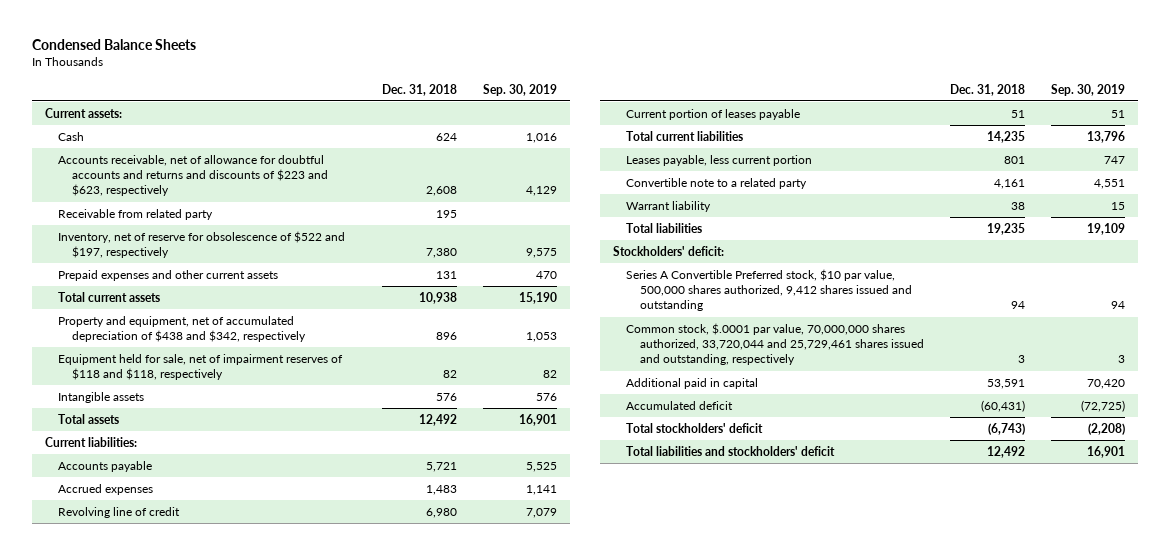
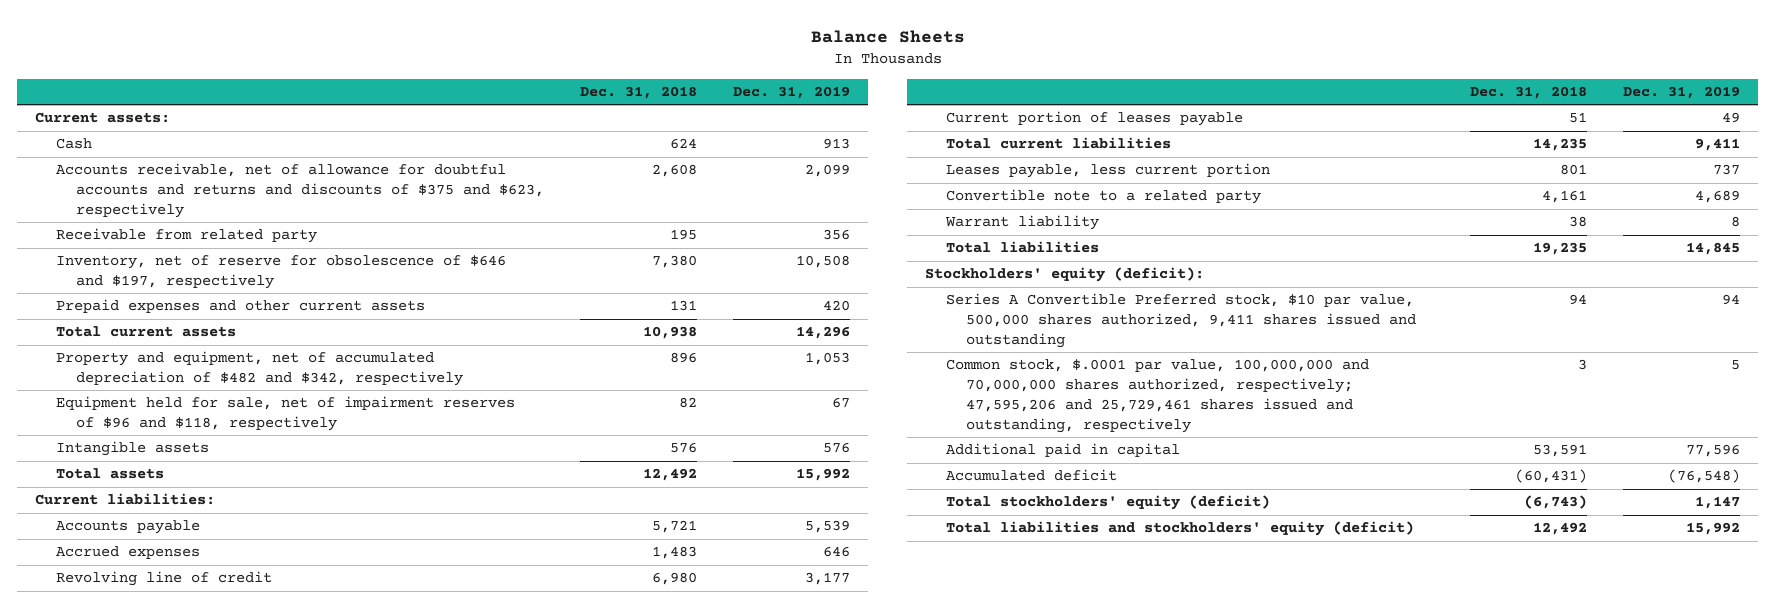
- Condensed Balance Sheets
+ Balance Sheets
- | Dec. 31, 2018 | Sep. 30, 2019
+ | Dec. 31, 2018 | Dec. 31, 2019
- Accounts receivable, net of allowance for doubtful accounts and returns and discounts of $223 and $623, respectively | 2,608 | 4,129
+ Accounts receivable, net of allowance for doubtful accounts and returns and discounts of $375 and $623, respectively | 2,608 | 2,099
- Inventory, net of reserve for obsolescence of $522 and $197, respectively | 7,380 | 9,575
+ Inventory, net of reserve for obsolescence of $646 and $197, respectively | 7,380 | 10,508
- Property and equipment, net of accumulated depreciation of $438 and $342, respectively | 896 | 1,053
- Equipment held for sale, net of impairment reserves of $118 and $118, respectively | 82 | 82
+ Property and equipment, net of accumulated depreciation of $482 and $342, respectively | 896 | 1,053
+ Equipment held for sale, net of impairment reserves of $96 and $118, respectively | 82 | 67
- Stockholders' deficit:
- Series A Convertible Preferred stock, $10 par value, 500,000 shares authorized, 9,412 shares issued and outstanding | 94 | 94
- Common stock, $.0001 par value, 70,000,000 shares authorized, 33,720,044 and 25,729,461 shares issued and outstanding, respectively | 3 | 3
+ Stockholders' equity (deficit):
+ Series A Convertible Preferred stock, $10 par value, 500,000 shares authorized, 9,411 shares issued and outstanding | 94 | 94
+ Common stock, $.0001 par value, 100,000,000 and 70,000,000 shares authorized, respectively; 47,595,206 and 25,729,461 shares issued and outstanding, respectively | 3 | 5
- Total stockholders' deficit | (6,743) | (2,208)
- Total liabilities and stockholders' deficit | 12,492 | 16,901
+ Total stockholders' equity (deficit) | (6,743) | 1,147
+ Total liabilities and stockholders' equity (deficit) | 12,492 | 15,992

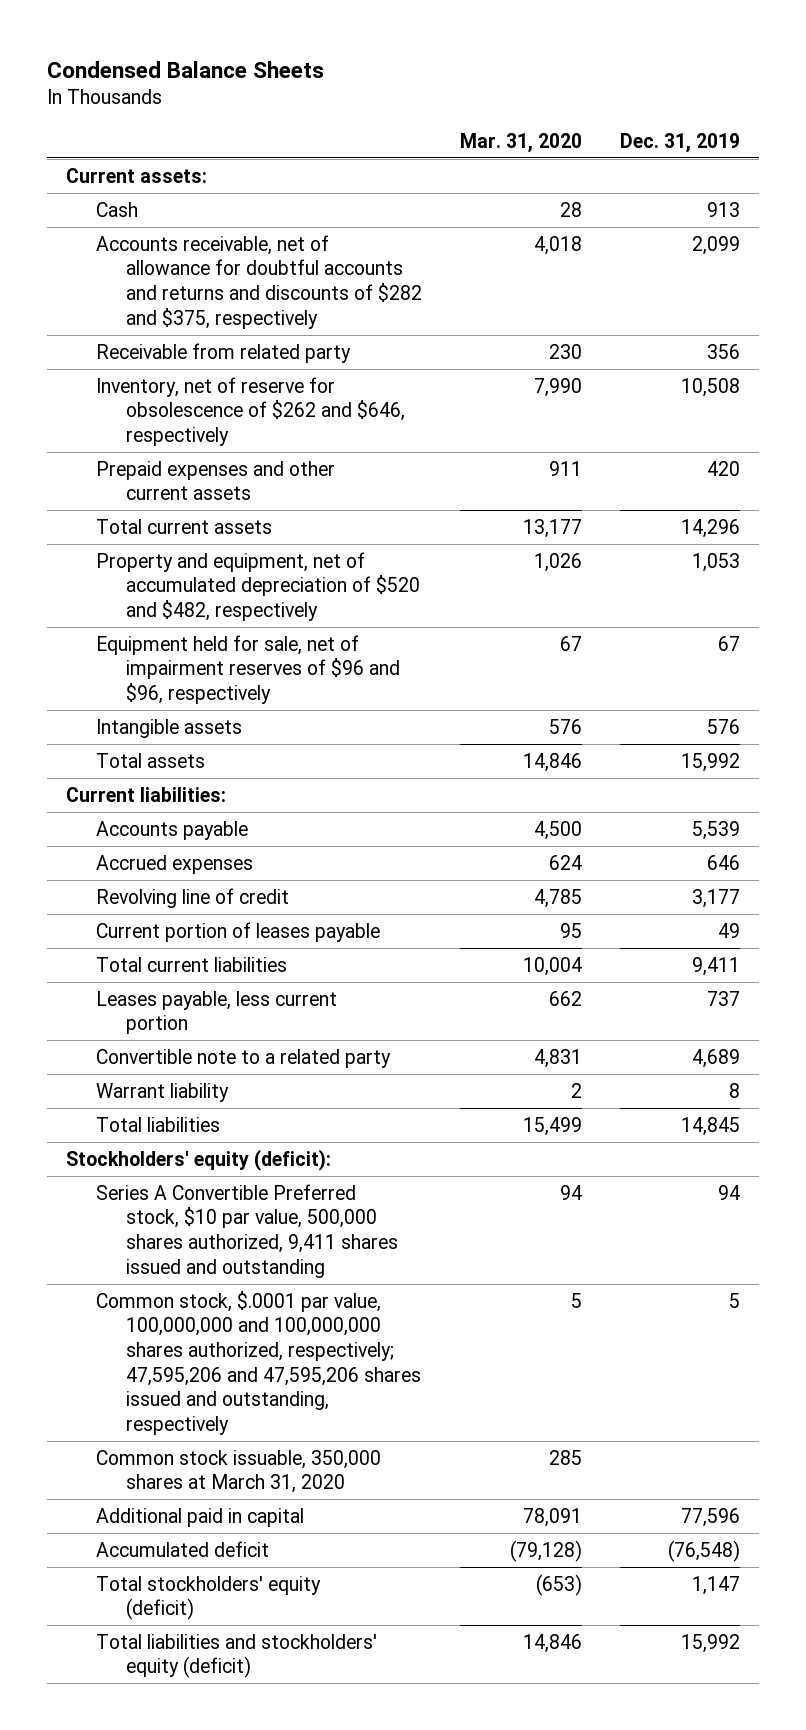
- Balance Sheets
+ Condensed Balance Sheets
- | Dec. 31, 2018 | Dec. 31, 2019
+ | Mar. 31, 2020 | Dec. 31, 2019
- Accounts receivable, net of allowance for doubtful accounts and returns and discounts of $375 and $623, respectively | 2,608 | 2,099
+ Accounts receivable, net of allowance for doubtful accounts and returns and discounts of $282 and $375, respectively | 4,018 | 2,099
- Inventory, net of reserve for obsolescence of $646 and $197, respectively | 7,380 | 10,508
+ Inventory, net of reserve for obsolescence of $262 and $646, respectively | 7,990 | 10,508
- Property and equipment, net of accumulated depreciation of $482 and $342, respectively | 896 | 1,053
- Equipment held for sale, net of impairment reserves of $96 and $118, respectively | 82 | 67
+ Property and equipment, net of accumulated depreciation of $520 and $482, respectively | 1,026 | 1,053
+ Equipment held for sale, net of impairment reserves of $96 and $96, respectively | 67 | 67
- Common stock, $.0001 par value, 100,000,000 and 70,000,000 shares authorized, respectively; 47,595,206 and 25,729,461 shares issued and outstanding, respectively | 3 | 5
+ Common stock, $.0001 par value, 100,000,000 and 100,000,000 shares authorized, respectively; 47,595,206 and 47,595,206 shares issued and outstanding, respectively | 5 | 5
+ Common stock issuable, 350,000 shares at March 31, 2020 | 285 |

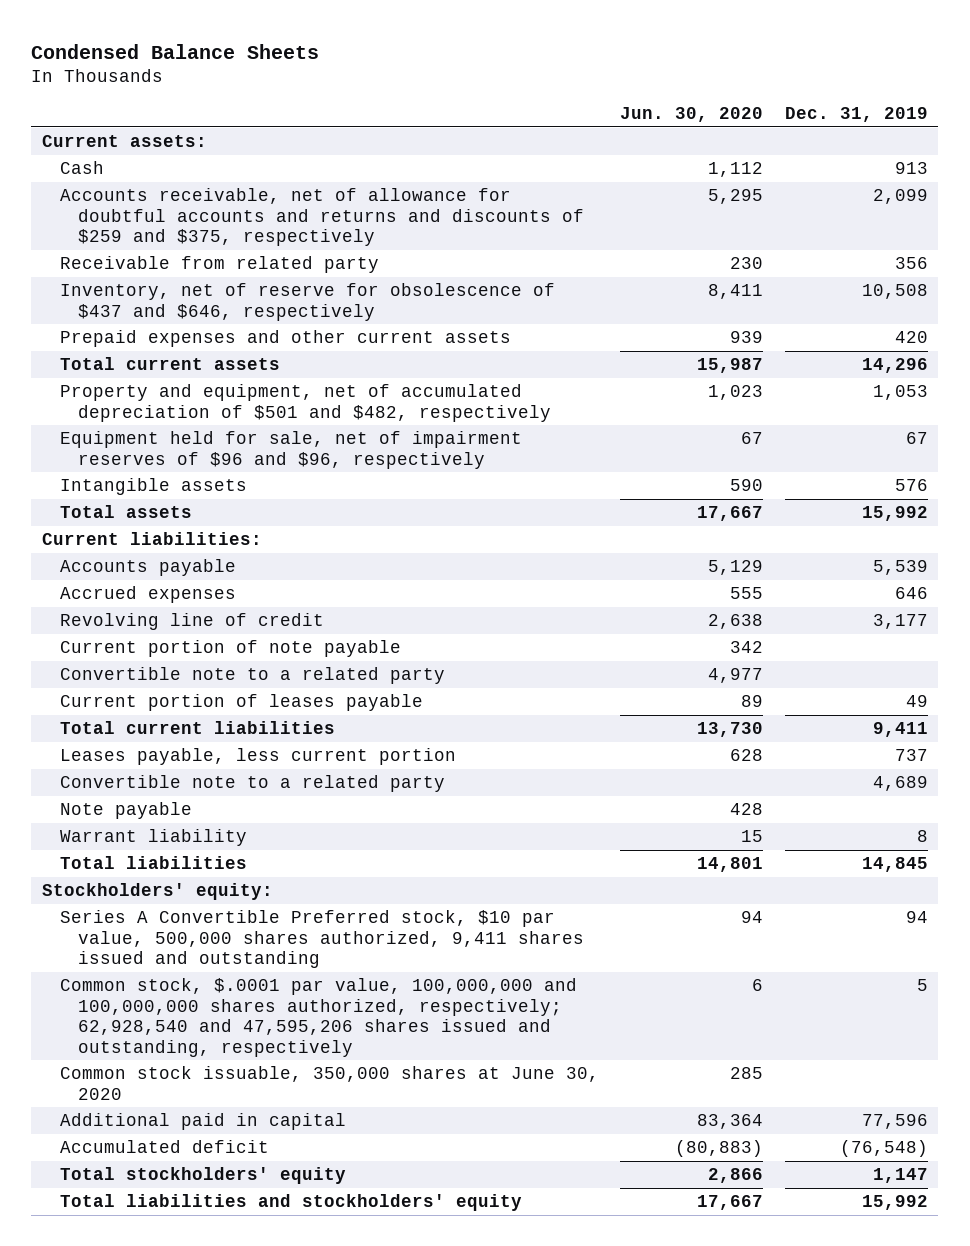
- | Mar. 31, 2020 | Dec. 31, 2019
+ | Jun. 30, 2020 | Dec. 31, 2019
- Accounts receivable, net of allowance for doubtful accounts and returns and discounts of $282 and $375, respectively | 4,018 | 2,099
+ Accounts receivable, net of allowance for doubtful accounts and returns and discounts of $259 and $375, respectively | 5,295 | 2,099
- Inventory, net of reserve for obsolescence of $262 and $646, respectively | 7,990 | 10,508
+ Inventory, net of reserve for obsolescence of $437 and $646, respectively | 8,411 | 10,508
- Property and equipment, net of accumulated depreciation of $520 and $482, respectively | 1,026 | 1,053
+ Property and equipment, net of accumulated depreciation of $501 and $482, respectively | 1,023 | 1,053
+ Current portion of note payable | 342 |
+ Convertible note to a related party | 4,977 |
+ Note payable | 428 |
- Stockholders' equity (deficit):
+ Stockholders' equity:
- Common stock, $.0001 par value, 100,000,000 and 100,000,000 shares authorized, respectively; 47,595,206 and 47,595,206 shares issued and outstanding, respectively | 5 | 5
- Common stock issuable, 350,000 shares at March 31, 2020 | 285 |
+ Common stock, $.0001 par value, 100,000,000 and 100,000,000 shares authorized, respectively; 62,928,540 and 47,595,206 shares issued and outstanding, respectively | 6 | 5
+ Common stock issuable, 350,000 shares at June 30, 2020 | 285 |
- Total stockholders' equity (deficit) | (653) | 1,147
- Total liabilities and stockholders' equity (deficit) | 14,846 | 15,992
+ Total stockholders' equity | 2,866 | 1,147
+ Total liabilities and stockholders' equity | 17,667 | 15,992

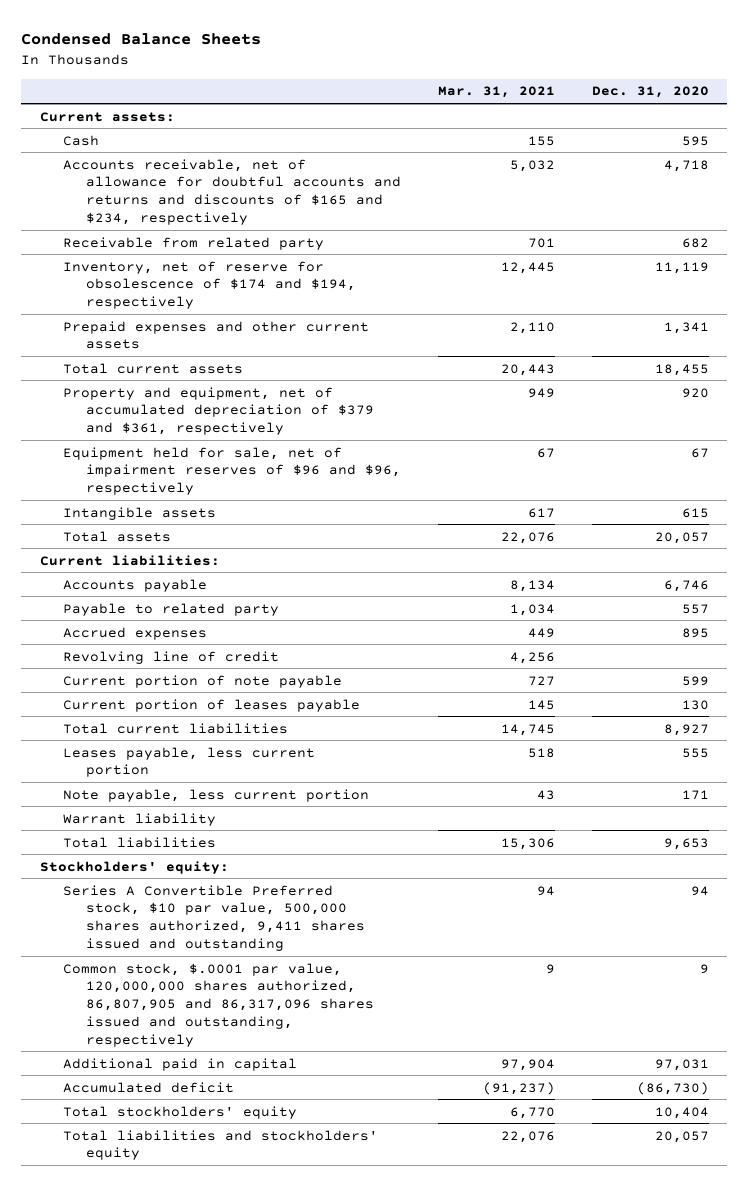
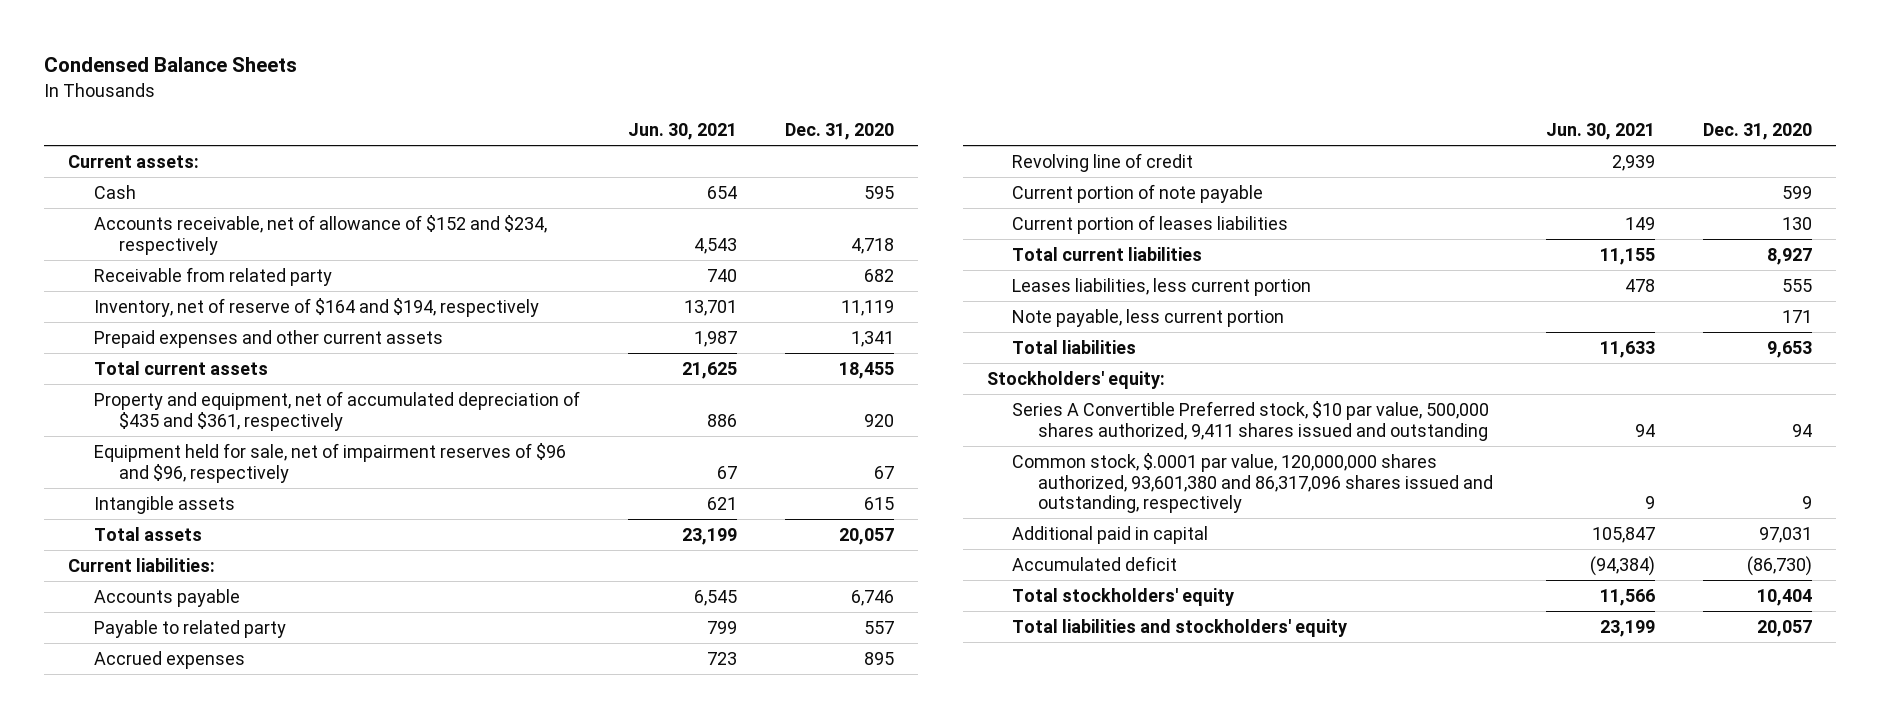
- | Mar. 31, 2021 | Dec. 31, 2020
+ | Jun. 30, 2021 | Dec. 31, 2020
- Accounts receivable, net of allowance for doubtful accounts and returns and discounts of $165 and $234, respectively | 5,032 | 4,718
+ Accounts receivable, net of allowance of $152 and $234, respectively | 4,543 | 4,718
- Inventory, net of reserve for obsolescence of $174 and $194, respectively | 12,445 | 11,119
+ Inventory, net of reserve of $164 and $194, respectively | 13,701 | 11,119
- Property and equipment, net of accumulated depreciation of $379 and $361, respectively | 949 | 920
+ Property and equipment, net of accumulated depreciation of $435 and $361, respectively | 886 | 920
- Current portion of leases payable | 145 | 130
+ Current portion of leases liabilities | 149 | 130
- Leases payable, less current portion | 518 | 555
+ Leases liabilities, less current portion | 478 | 555
- Warrant liability
- Common stock, $.0001 par value, 120,000,000 shares authorized, 86,807,905 and 86,317,096 shares issued and outstanding, respectively | 9 | 9
+ Common stock, $.0001 par value, 120,000,000 shares authorized, 93,601,380 and 86,317,096 shares issued and outstanding, respectively | 9 | 9

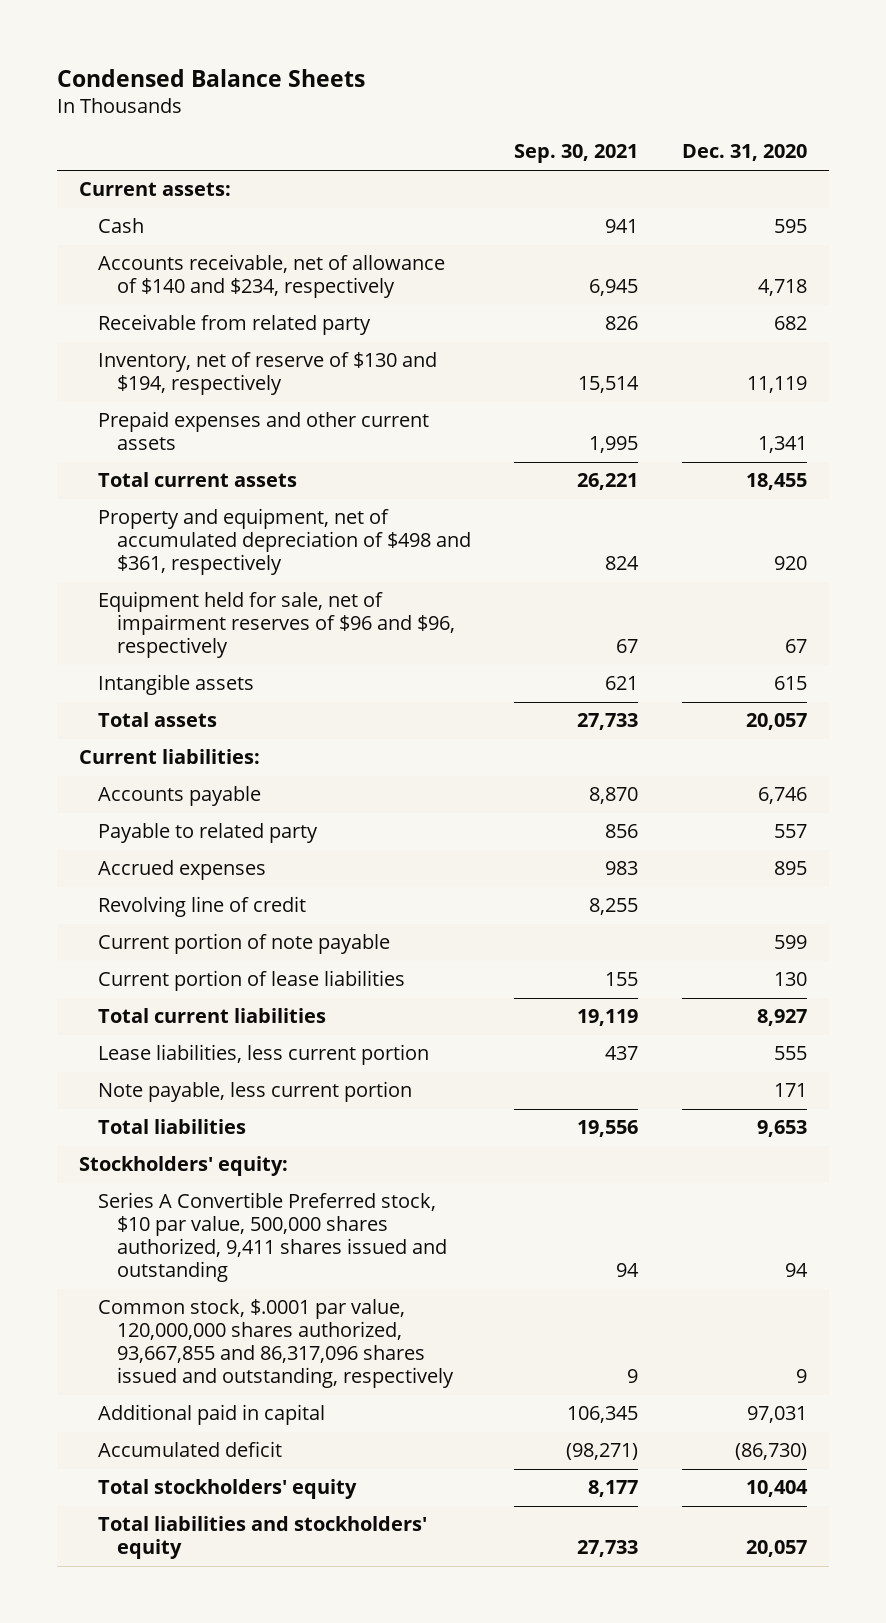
- | Jun. 30, 2021 | Dec. 31, 2020
+ | Sep. 30, 2021 | Dec. 31, 2020
- Accounts receivable, net of allowance of $152 and $234, respectively | 4,543 | 4,718
+ Accounts receivable, net of allowance of $140 and $234, respectively | 6,945 | 4,718
- Inventory, net of reserve of $164 and $194, respectively | 13,701 | 11,119
+ Inventory, net of reserve of $130 and $194, respectively | 15,514 | 11,119
- Property and equipment, net of accumulated depreciation of $435 and $361, respectively | 886 | 920
+ Property and equipment, net of accumulated depreciation of $498 and $361, respectively | 824 | 920
- Current portion of leases liabilities | 149 | 130
+ Current portion of lease liabilities | 155 | 130
- Leases liabilities, less current portion | 478 | 555
+ Lease liabilities, less current portion | 437 | 555
- Common stock, $.0001 par value, 120,000,000 shares authorized, 93,601,380 and 86,317,096 shares issued and outstanding, respectively | 9 | 9
+ Common stock, $.0001 par value, 120,000,000 shares authorized, 93,667,855 and 86,317,096 shares issued and outstanding, respectively | 9 | 9

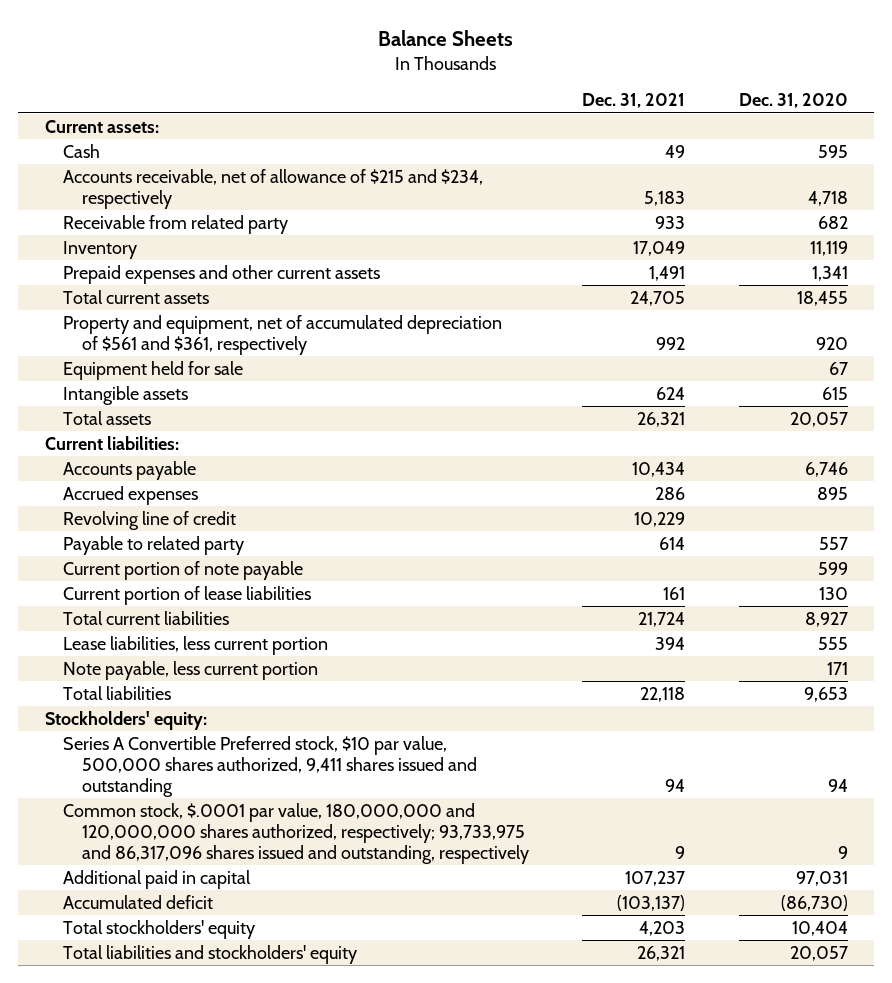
- Condensed Balance Sheets
+ Balance Sheets
- | Sep. 30, 2021 | Dec. 31, 2020
+ | Dec. 31, 2021 | Dec. 31, 2020
- Accounts receivable, net of allowance of $140 and $234, respectively | 6,945 | 4,718
+ Accounts receivable, net of allowance of $215 and $234, respectively | 5,183 | 4,718
- Inventory, net of reserve of $130 and $194, respectively | 15,514 | 11,119
+ Inventory | 17,049 | 11,119
- Property and equipment, net of accumulated depreciation of $498 and $361, respectively | 824 | 920
- Equipment held for sale, net of impairment reserves of $96 and $96, respectively | 67 | 67
+ Property and equipment, net of accumulated depreciation of $561 and $361, respectively | 992 | 920
+ Equipment held for sale | | 67
moved down: Payable to related party | 614 | 557
- Common stock, $.0001 par value, 120,000,000 shares authorized, 93,667,855 and 86,317,096 shares issued and outstanding, respectively | 9 | 9
+ Common stock, $.0001 par value, 180,000,000 and 120,000,000 shares authorized, respectively; 93,733,975 and 86,317,096 shares issued and outstanding, respectively | 9 | 9

